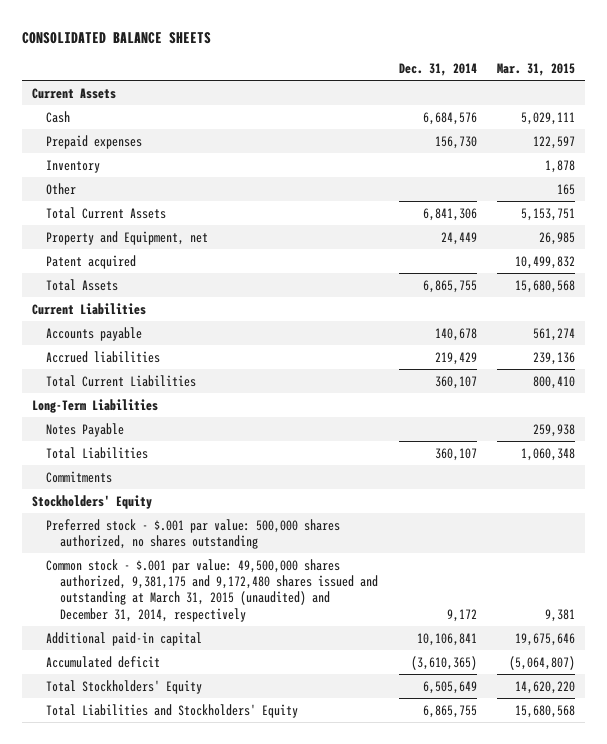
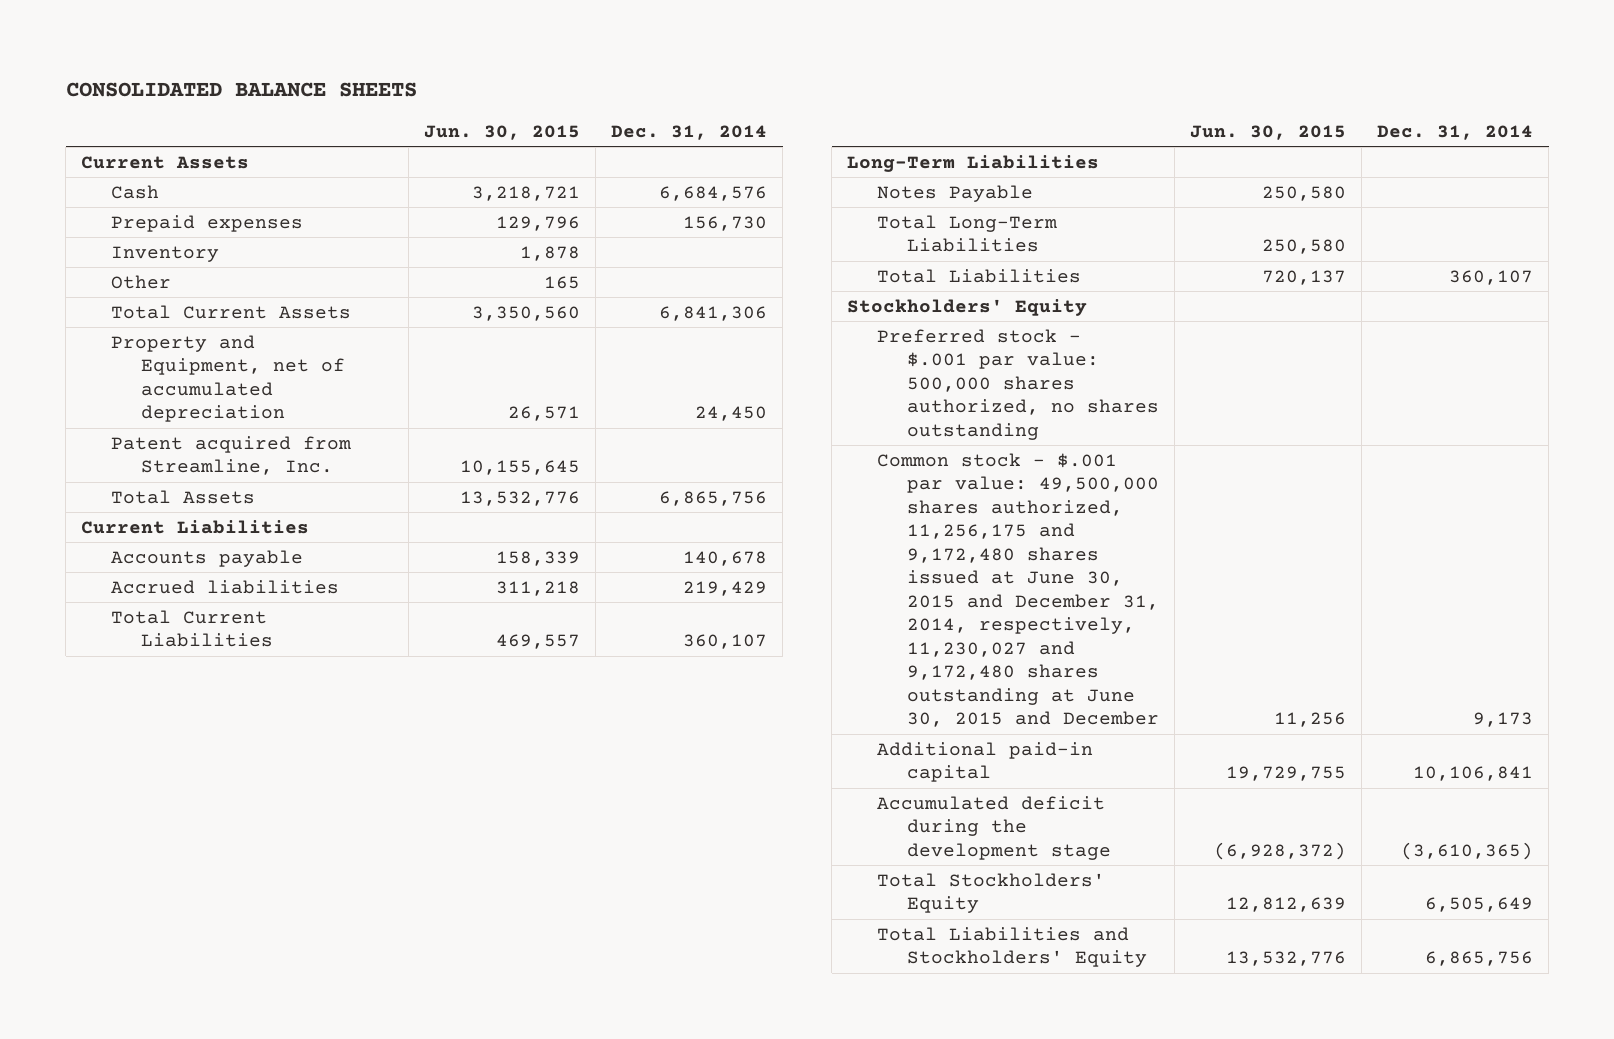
- | Dec. 31, 2014 | Mar. 31, 2015
+ | Jun. 30, 2015 | Dec. 31, 2014
- Property and Equipment, net | 24,449 | 26,985
- Patent acquired | | 10,499,832
- Total Assets | 6,865,755 | 15,680,568
+ Property and Equipment, net of accumulated depreciation | 26,571 | 24,450
+ Patent acquired from Streamline, Inc. | 10,155,645 |
+ Total Assets | 13,532,776 | 6,865,756
+ Total Long-Term Liabilities | 250,580 |
- Commitments
- Common stock - $.001 par value: 49,500,000 shares authorized, 9,381,175 and 9,172,480 shares issued and outstanding at March 31, 2015 (unaudited) and December 31, 2014, respectively | 9,172 | 9,381
+ Common stock - $.001 par value: 49,500,000 shares authorized, 11,256,175 and 9,172,480 shares issued at June 30, 2015 and December 31, 2014, respectively, 11,230,027 and 9,172,480 shares outstanding at June 30, 2015 and December | 11,256 | 9,173
- Accumulated deficit | (3,610,365) | (5,064,807)
+ Accumulated deficit during the development stage | (6,928,372) | (3,610,365)
- Total Liabilities and Stockholders' Equity | 6,865,755 | 15,680,568
+ Total Liabilities and Stockholders' Equity | 13,532,776 | 6,865,756

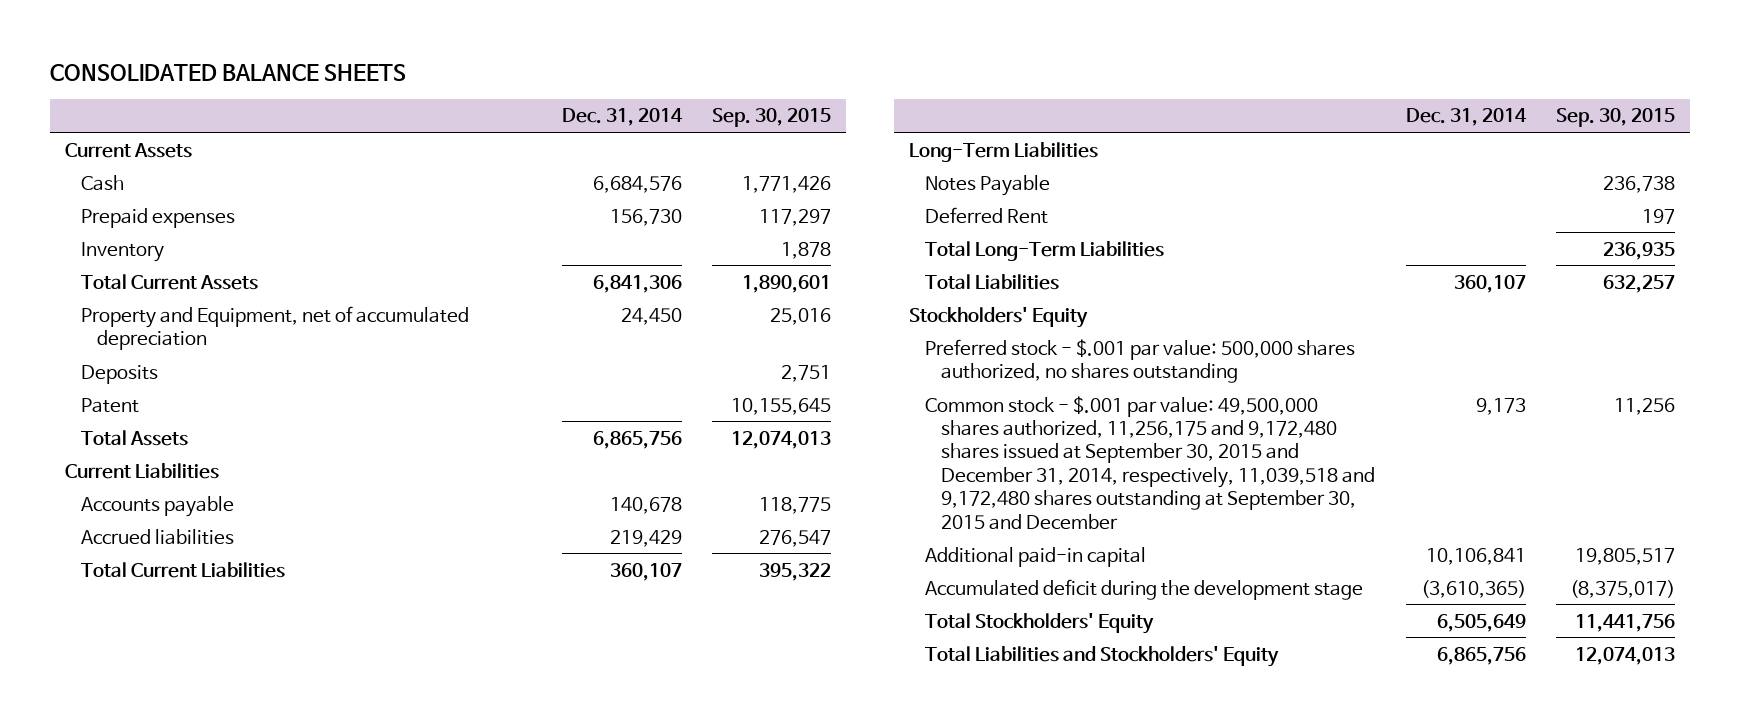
- | Jun. 30, 2015 | Dec. 31, 2014
+ | Dec. 31, 2014 | Sep. 30, 2015
- Other | 165 |
- Patent acquired from Streamline, Inc. | 10,155,645 |
+ Deposits | | 2,751
+ Patent | | 10,155,645
+ Deferred Rent | | 197
- Common stock - $.001 par value: 49,500,000 shares authorized, 11,256,175 and 9,172,480 shares issued at June 30, 2015 and December 31, 2014, respectively, 11,230,027 and 9,172,480 shares outstanding at June 30, 2015 and December | 11,256 | 9,173
+ Common stock - $.001 par value: 49,500,000 shares authorized, 11,256,175 and 9,172,480 shares issued at September 30, 2015 and December 31, 2014, respectively, 11,039,518 and 9,172,480 shares outstanding at September 30, 2015 and December | 9,173 | 11,256

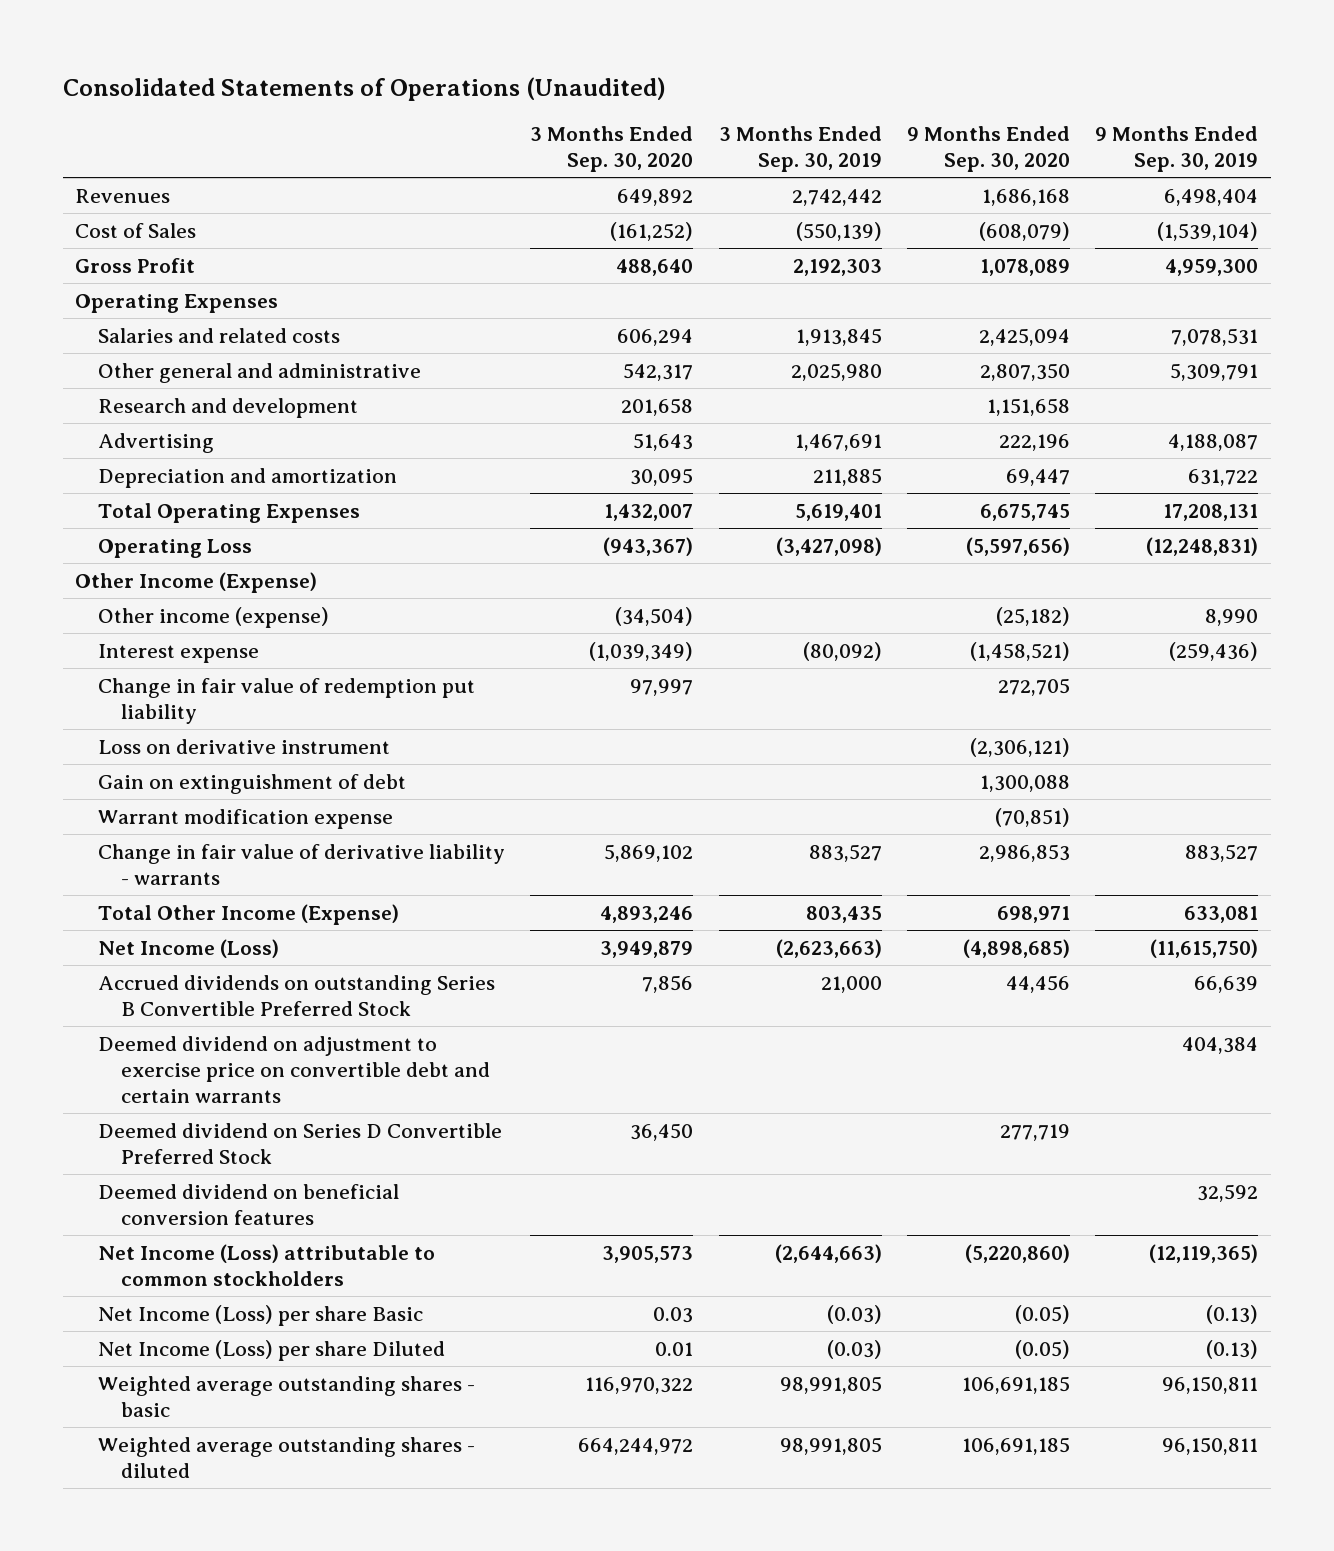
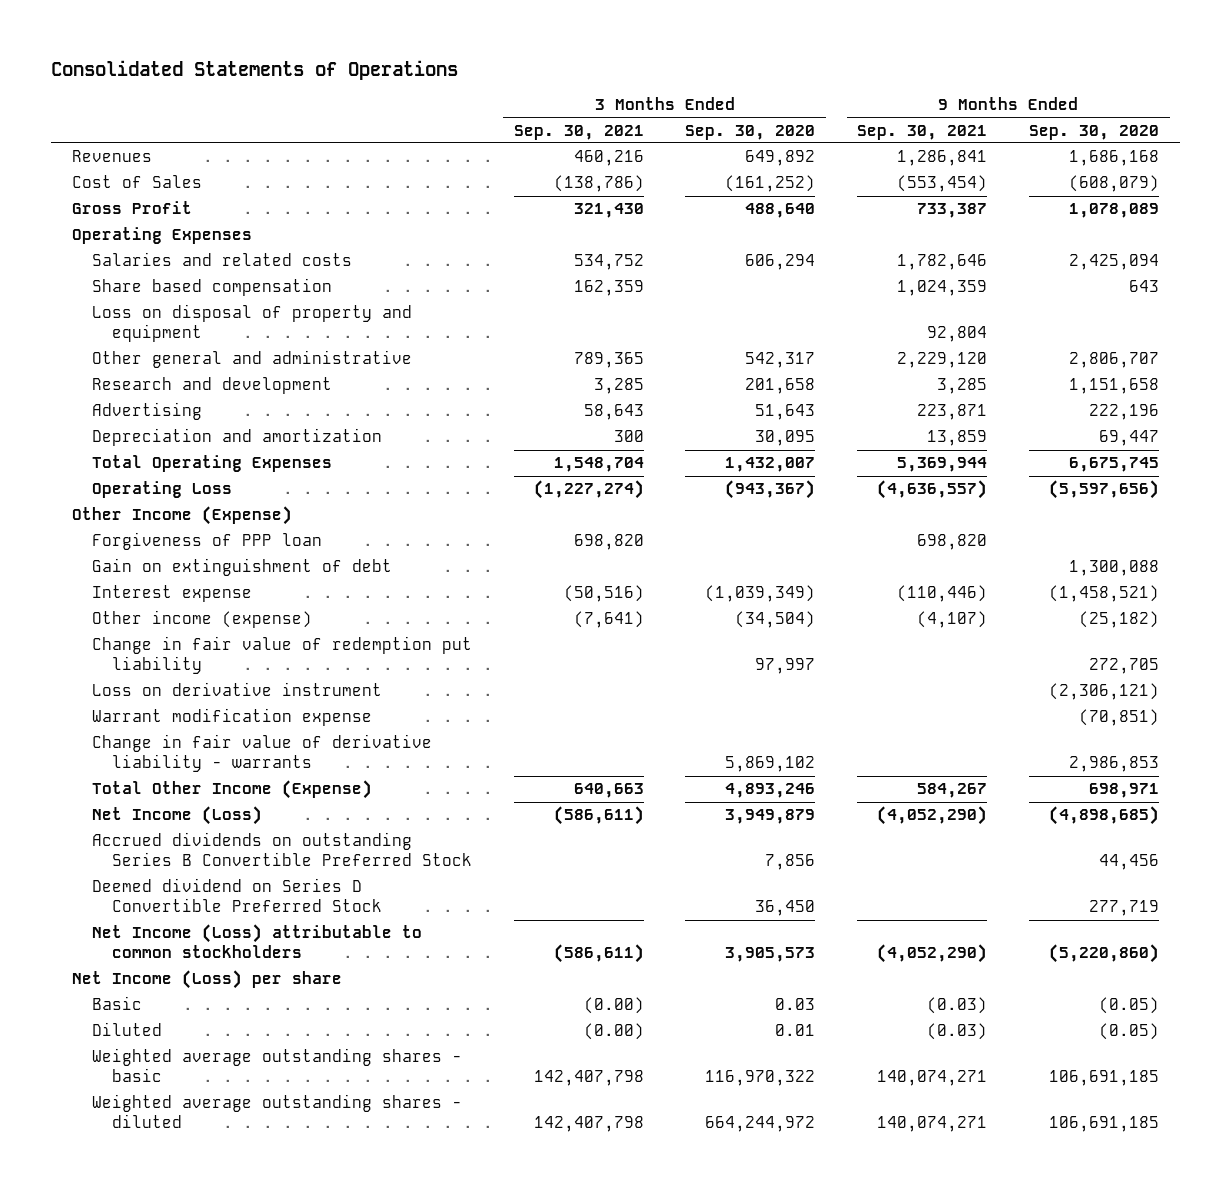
- Consolidated Statements of Operations (Unaudited)
+ Consolidated Statements of Operations
- | 3 Months Ended Sep. 30, 2020 | 3 Months Ended Sep. 30, 2019 | 9 Months Ended Sep. 30, 2020 | 9 Months Ended Sep. 30, 2019
+ | 3 Months Ended Sep. 30, 2021 | 3 Months Ended Sep. 30, 2020 | 9 Months Ended Sep. 30, 2021 | 9 Months Ended Sep. 30, 2020
- Other general and administrative | 542,317 | 2,025,980 | 2,807,350 | 5,309,791
+ Share based compensation | 162,359 | | 1,024,359 | 643
+ Loss on disposal of property and equipment | | | 92,804 |
+ Other general and administrative | 789,365 | 542,317 | 2,229,120 | 2,806,707
+ Forgiveness of PPP loan | 698,820 | | 698,820 |
moved up: Gain on extinguishment of debt | | | | 1,300,088
moved down: Other income (expense) | (7,641) | (34,504) | (4,107) | (25,182)
- Deemed dividend on adjustment to exercise price on convertible debt and certain warrants | | | | 404,384
- Deemed dividend on beneficial conversion features | | | | 32,592
- Net Income (Loss) per share Basic | 0.03 | (0.03) | (0.05) | (0.13)
- Net Income (Loss) per share Diluted | 0.01 | (0.03) | (0.05) | (0.13)
+ Net Income (Loss) per share
+ Basic | (0.00) | 0.03 | (0.03) | (0.05)
+ Diluted | (0.00) | 0.01 | (0.03) | (0.05)

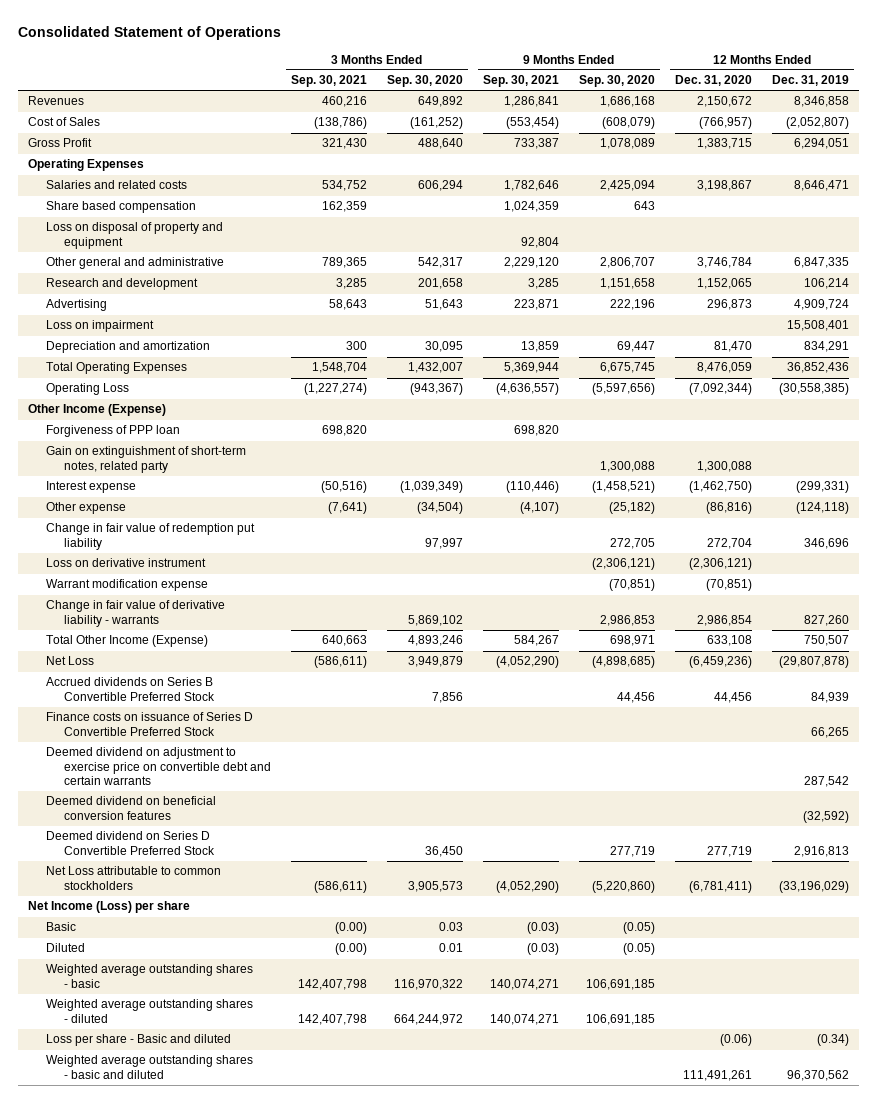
- Consolidated Statements of Operations
+ Consolidated Statement of Operations
- | 3 Months Ended Sep. 30, 2021 | 3 Months Ended Sep. 30, 2020 | 9 Months Ended Sep. 30, 2021 | 9 Months Ended Sep. 30, 2020
+ | 3 Months Ended Sep. 30, 2021 | 3 Months Ended Sep. 30, 2020 | 9 Months Ended Sep. 30, 2021 | 9 Months Ended Sep. 30, 2020 | 12 Months Ended Dec. 31, 2020 | 12 Months Ended Dec. 31, 2019
+ Loss on impairment | | | | | | 15,508,401
- Gain on extinguishment of debt | | | | 1,300,088
+ Gain on extinguishment of short-term notes, related party | | | | 1,300,088 | 1,300,088 |
- Other income (expense) | (7,641) | (34,504) | (4,107) | (25,182)
+ Other expense | (7,641) | (34,504) | (4,107) | (25,182) | (86,816) | (124,118)
- Net Income (Loss) | (586,611) | 3,949,879 | (4,052,290) | (4,898,685)
- Accrued dividends on outstanding Series B Convertible Preferred Stock | | 7,856 | | 44,456
+ Net Loss | (586,611) | 3,949,879 | (4,052,290) | (4,898,685) | (6,459,236) | (29,807,878)
+ Accrued dividends on Series B Convertible Preferred Stock | | 7,856 | | 44,456 | 44,456 | 84,939
+ Finance costs on issuance of Series D Convertible Preferred Stock | | | | | | 66,265
+ Deemed dividend on adjustment to exercise price on convertible debt and certain warrants | | | | | | 287,542
+ Deemed dividend on beneficial conversion features | | | | | | (32,592)
- Net Income (Loss) attributable to common stockholders | (586,611) | 3,905,573 | (4,052,290) | (5,220,860)
+ Net Loss attributable to common stockholders | (586,611) | 3,905,573 | (4,052,290) | (5,220,860) | (6,781,411) | (33,196,029)
+ Loss per share - Basic and diluted | | | | | (0.06) | (0.34)
+ Weighted average outstanding shares - basic and diluted | | | | | 111,491,261 | 96,370,562

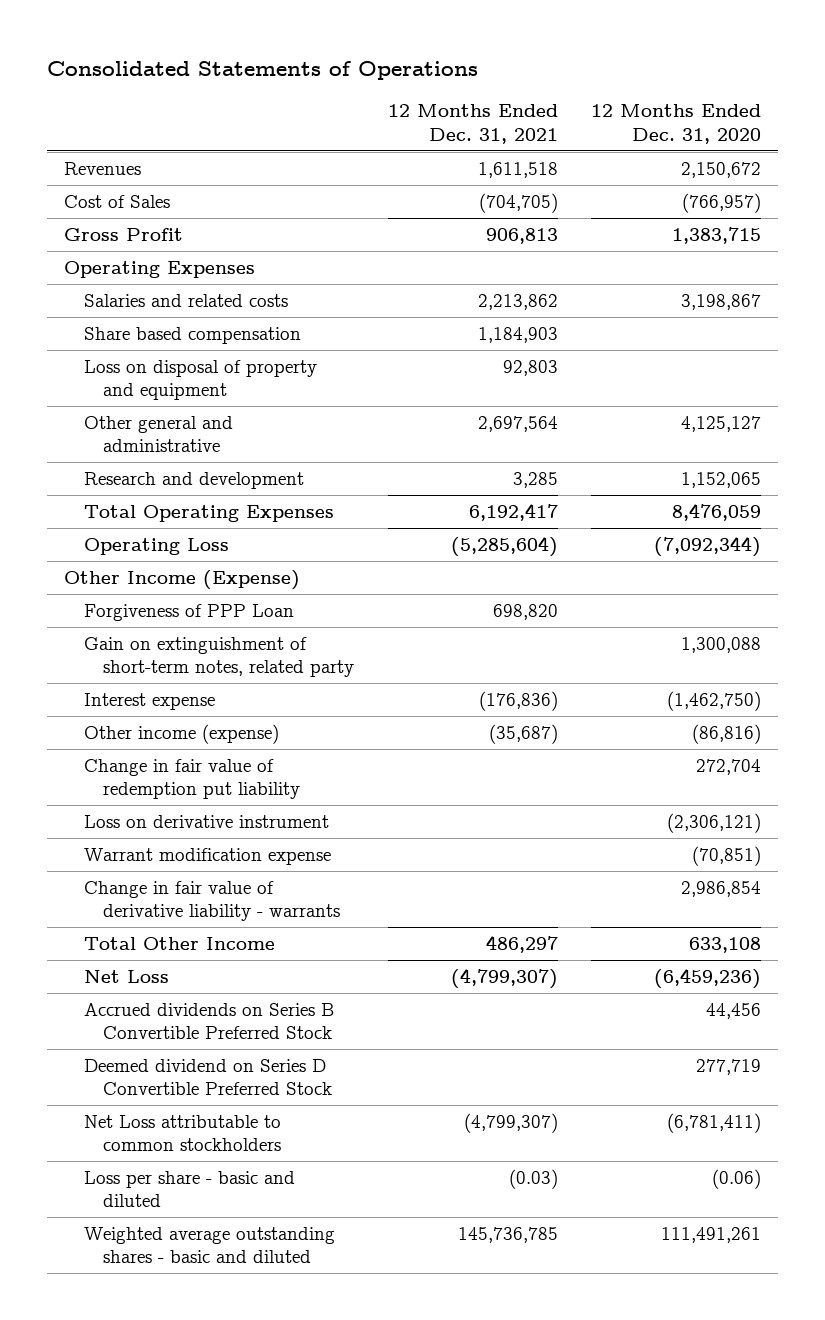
- Consolidated Statement of Operations
+ Consolidated Statements of Operations
- | 3 Months Ended Sep. 30, 2021 | 3 Months Ended Sep. 30, 2020 | 9 Months Ended Sep. 30, 2021 | 9 Months Ended Sep. 30, 2020 | 12 Months Ended Dec. 31, 2020 | 12 Months Ended Dec. 31, 2019
+ | 12 Months Ended Dec. 31, 2021 | 12 Months Ended Dec. 31, 2020
- Other general and administrative | 789,365 | 542,317 | 2,229,120 | 2,806,707 | 3,746,784 | 6,847,335
+ Other general and administrative | 2,697,564 | 4,125,127
- Advertising | 58,643 | 51,643 | 223,871 | 222,196 | 296,873 | 4,909,724
- Loss on impairment | | | | | | 15,508,401
- Depreciation and amortization | 300 | 30,095 | 13,859 | 69,447 | 81,470 | 834,291
- Forgiveness of PPP loan | 698,820 | | 698,820 | | |
+ Forgiveness of PPP Loan | 698,820 |
- Other expense | (7,641) | (34,504) | (4,107) | (25,182) | (86,816) | (124,118)
+ Other income (expense) | (35,687) | (86,816)
- Total Other Income (Expense) | 640,663 | 4,893,246 | 584,267 | 698,971 | 633,108 | 750,507
+ Total Other Income | 486,297 | 633,108
- Finance costs on issuance of Series D Convertible Preferred Stock | | | | | | 66,265
- Deemed dividend on adjustment to exercise price on convertible debt and certain warrants | | | | | | 287,542
- Deemed dividend on beneficial conversion features | | | | | | (32,592)
- Net Income (Loss) per share
- Basic | (0.00) | 0.03 | (0.03) | (0.05) | |
- Diluted | (0.00) | 0.01 | (0.03) | (0.05) | |
- Weighted average outstanding shares - basic | 142,407,798 | 116,970,322 | 140,074,271 | 106,691,185 | |
- Weighted average outstanding shares - diluted | 142,407,798 | 664,244,972 | 140,074,271 | 106,691,185 | |
- Loss per share - Basic and diluted | | | | | (0.06) | (0.34)
+ Loss per share - basic and diluted | (0.03) | (0.06)

